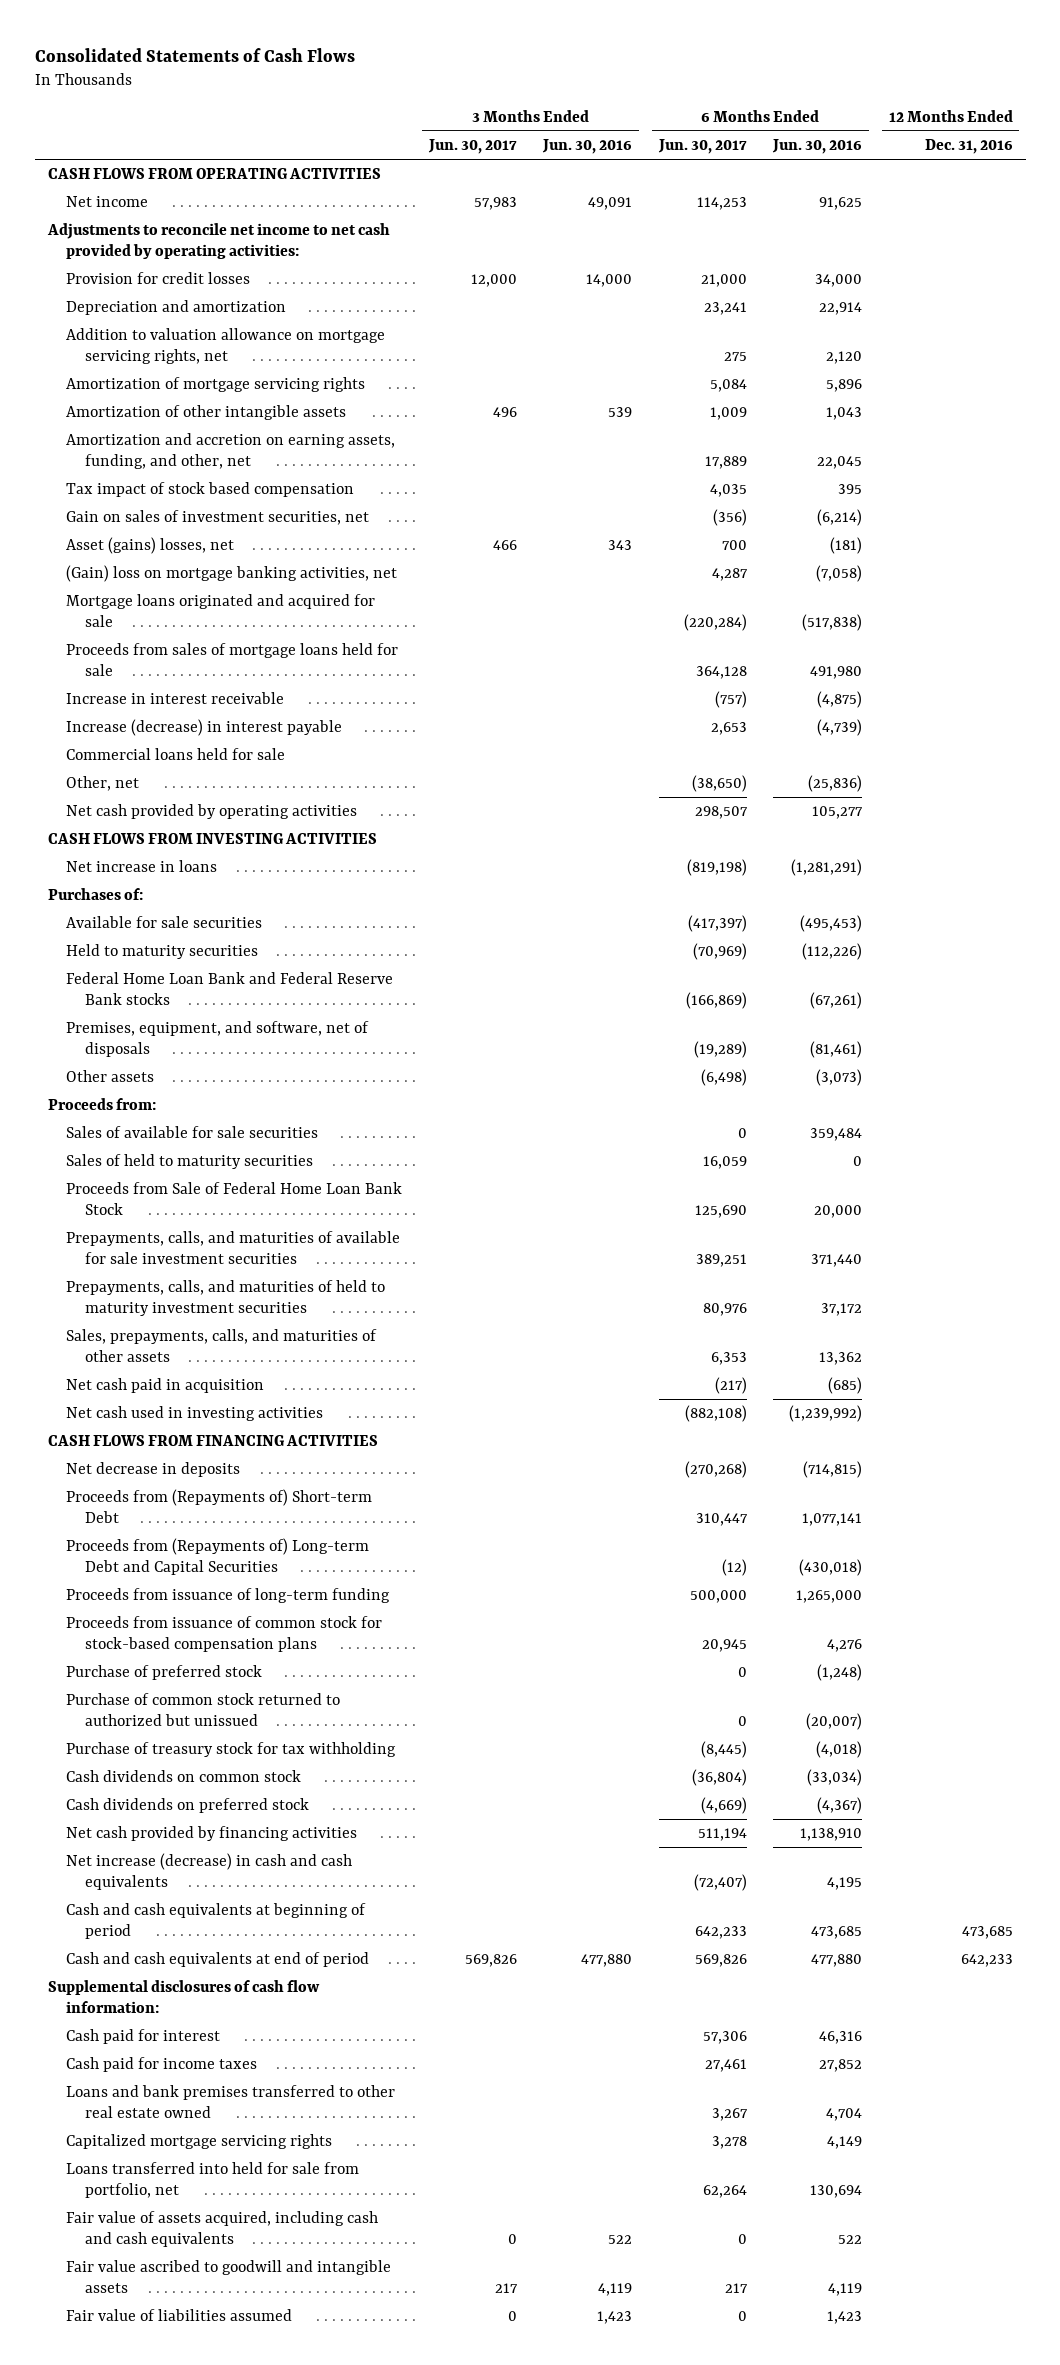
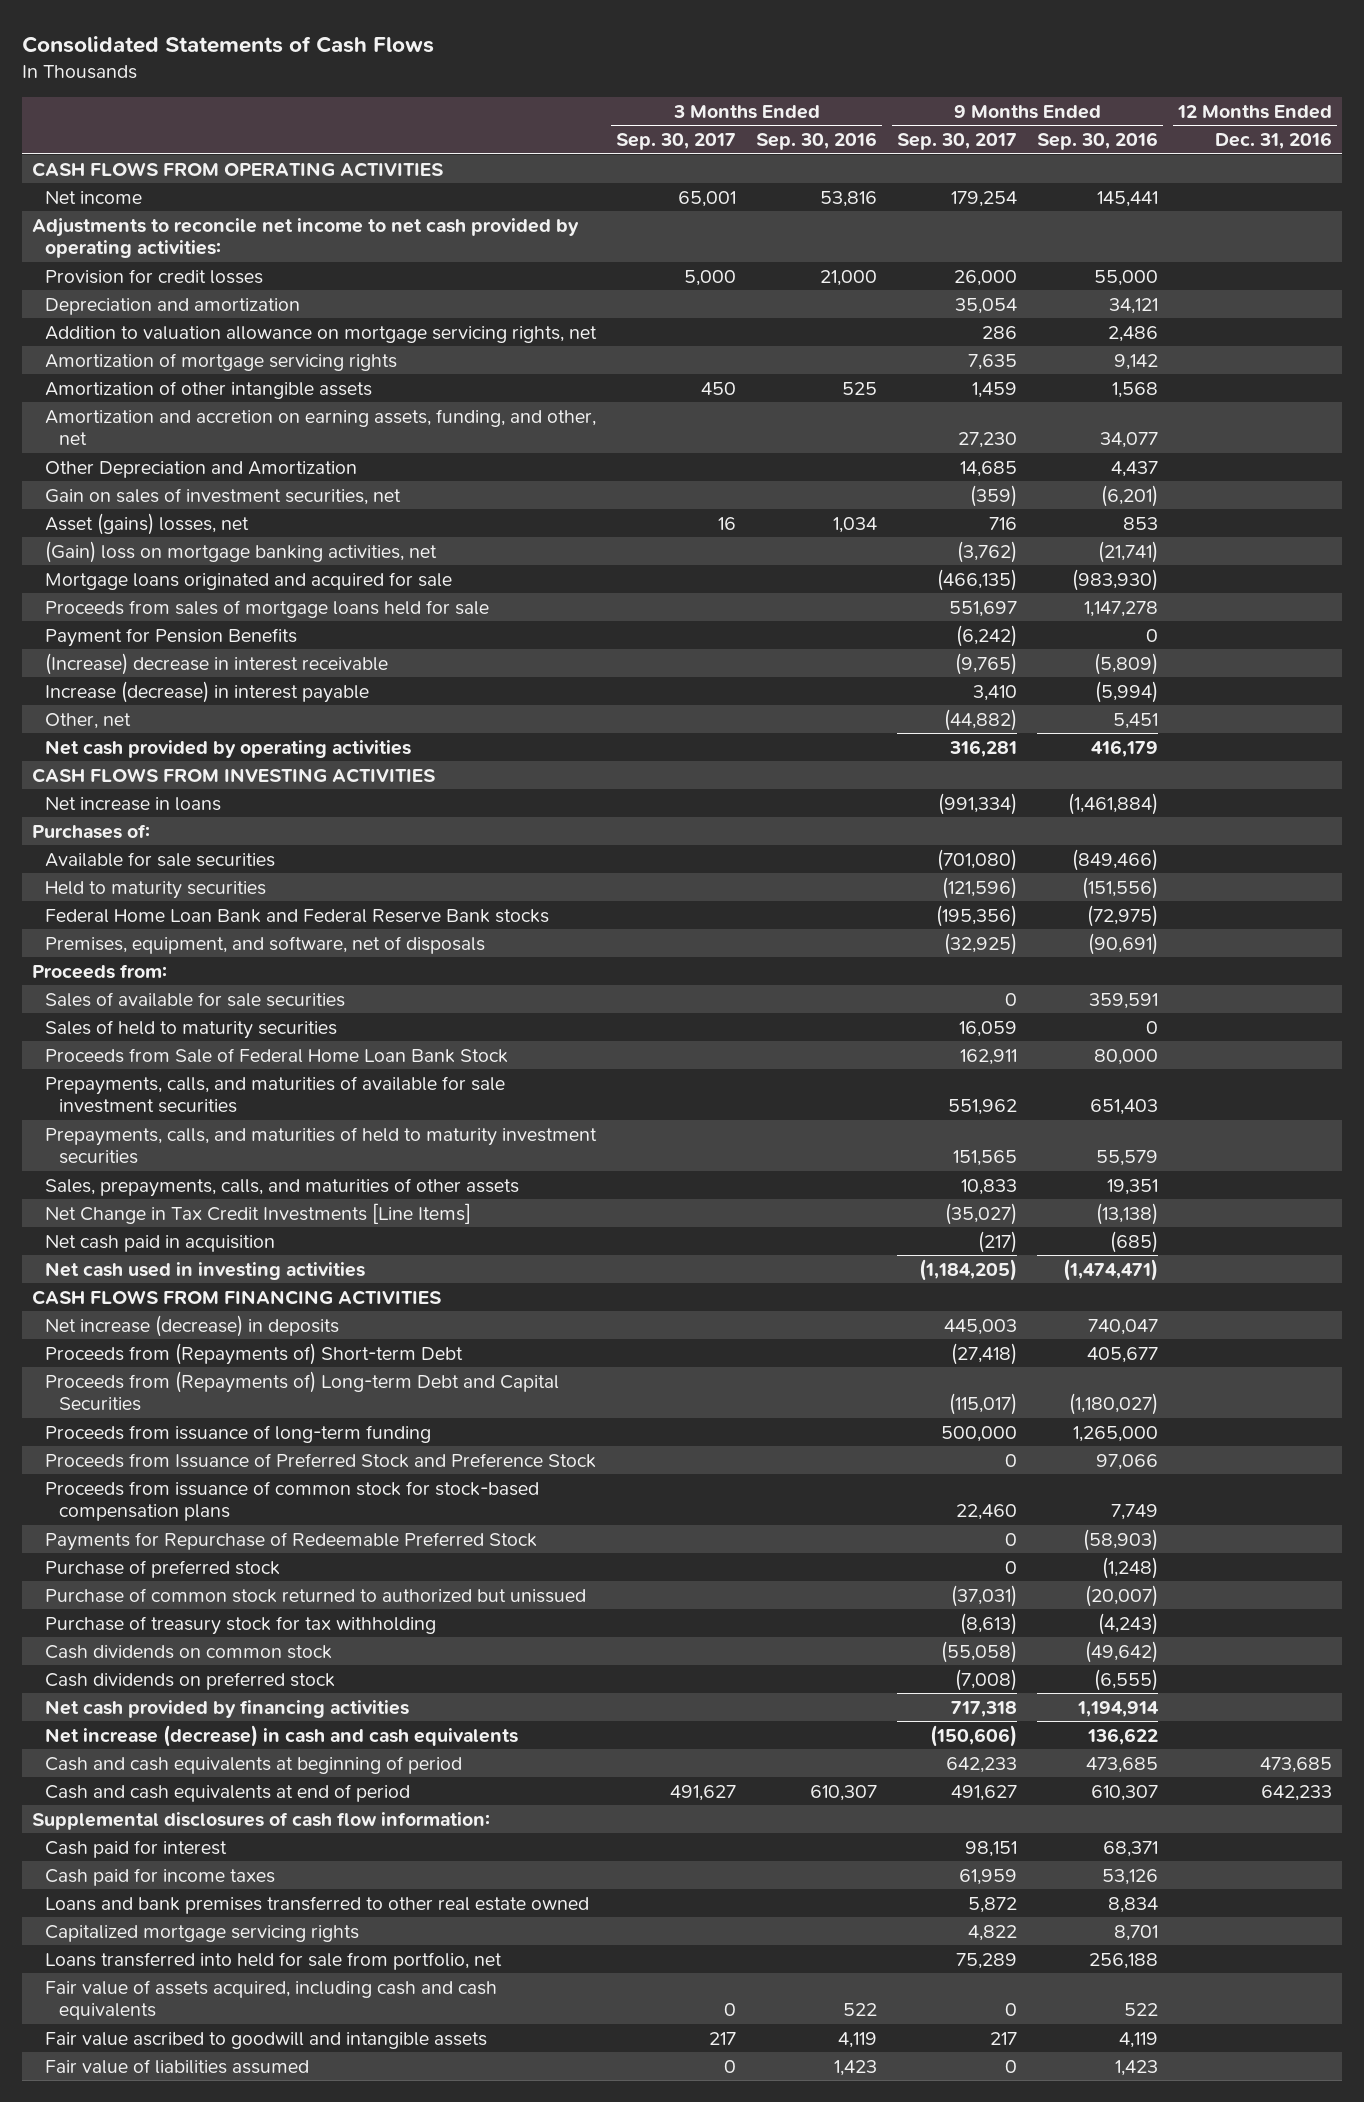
- | 3 Months Ended Jun. 30, 2017 | 3 Months Ended Jun. 30, 2016 | 6 Months Ended Jun. 30, 2017 | 6 Months Ended Jun. 30, 2016 | 12 Months Ended Dec. 31, 2016
+ | 3 Months Ended Sep. 30, 2017 | 3 Months Ended Sep. 30, 2016 | 9 Months Ended Sep. 30, 2017 | 9 Months Ended Sep. 30, 2016 | 12 Months Ended Dec. 31, 2016
- Tax impact of stock based compensation | | | 4,035 | 395 |
+ Other Depreciation and Amortization | | | 14,685 | 4,437 |
- Increase in interest receivable | | | (757) | (4,875) |
+ Payment for Pension Benefits | | | (6,242) | 0 |
+ (Increase) decrease in interest receivable | | | (9,765) | (5,809) |
- Commercial loans held for sale
- Other assets | | | (6,498) | (3,073) |
+ Net Change in Tax Credit Investments [Line Items] | | | (35,027) | (13,138) |
- Net decrease in deposits | | | (270,268) | (714,815) |
+ Net increase (decrease) in deposits | | | 445,003 | 740,047 |
+ Proceeds from Issuance of Preferred Stock and Preference Stock | | | 0 | 97,066 |
+ Payments for Repurchase of Redeemable Preferred Stock | | | 0 | (58,903) |

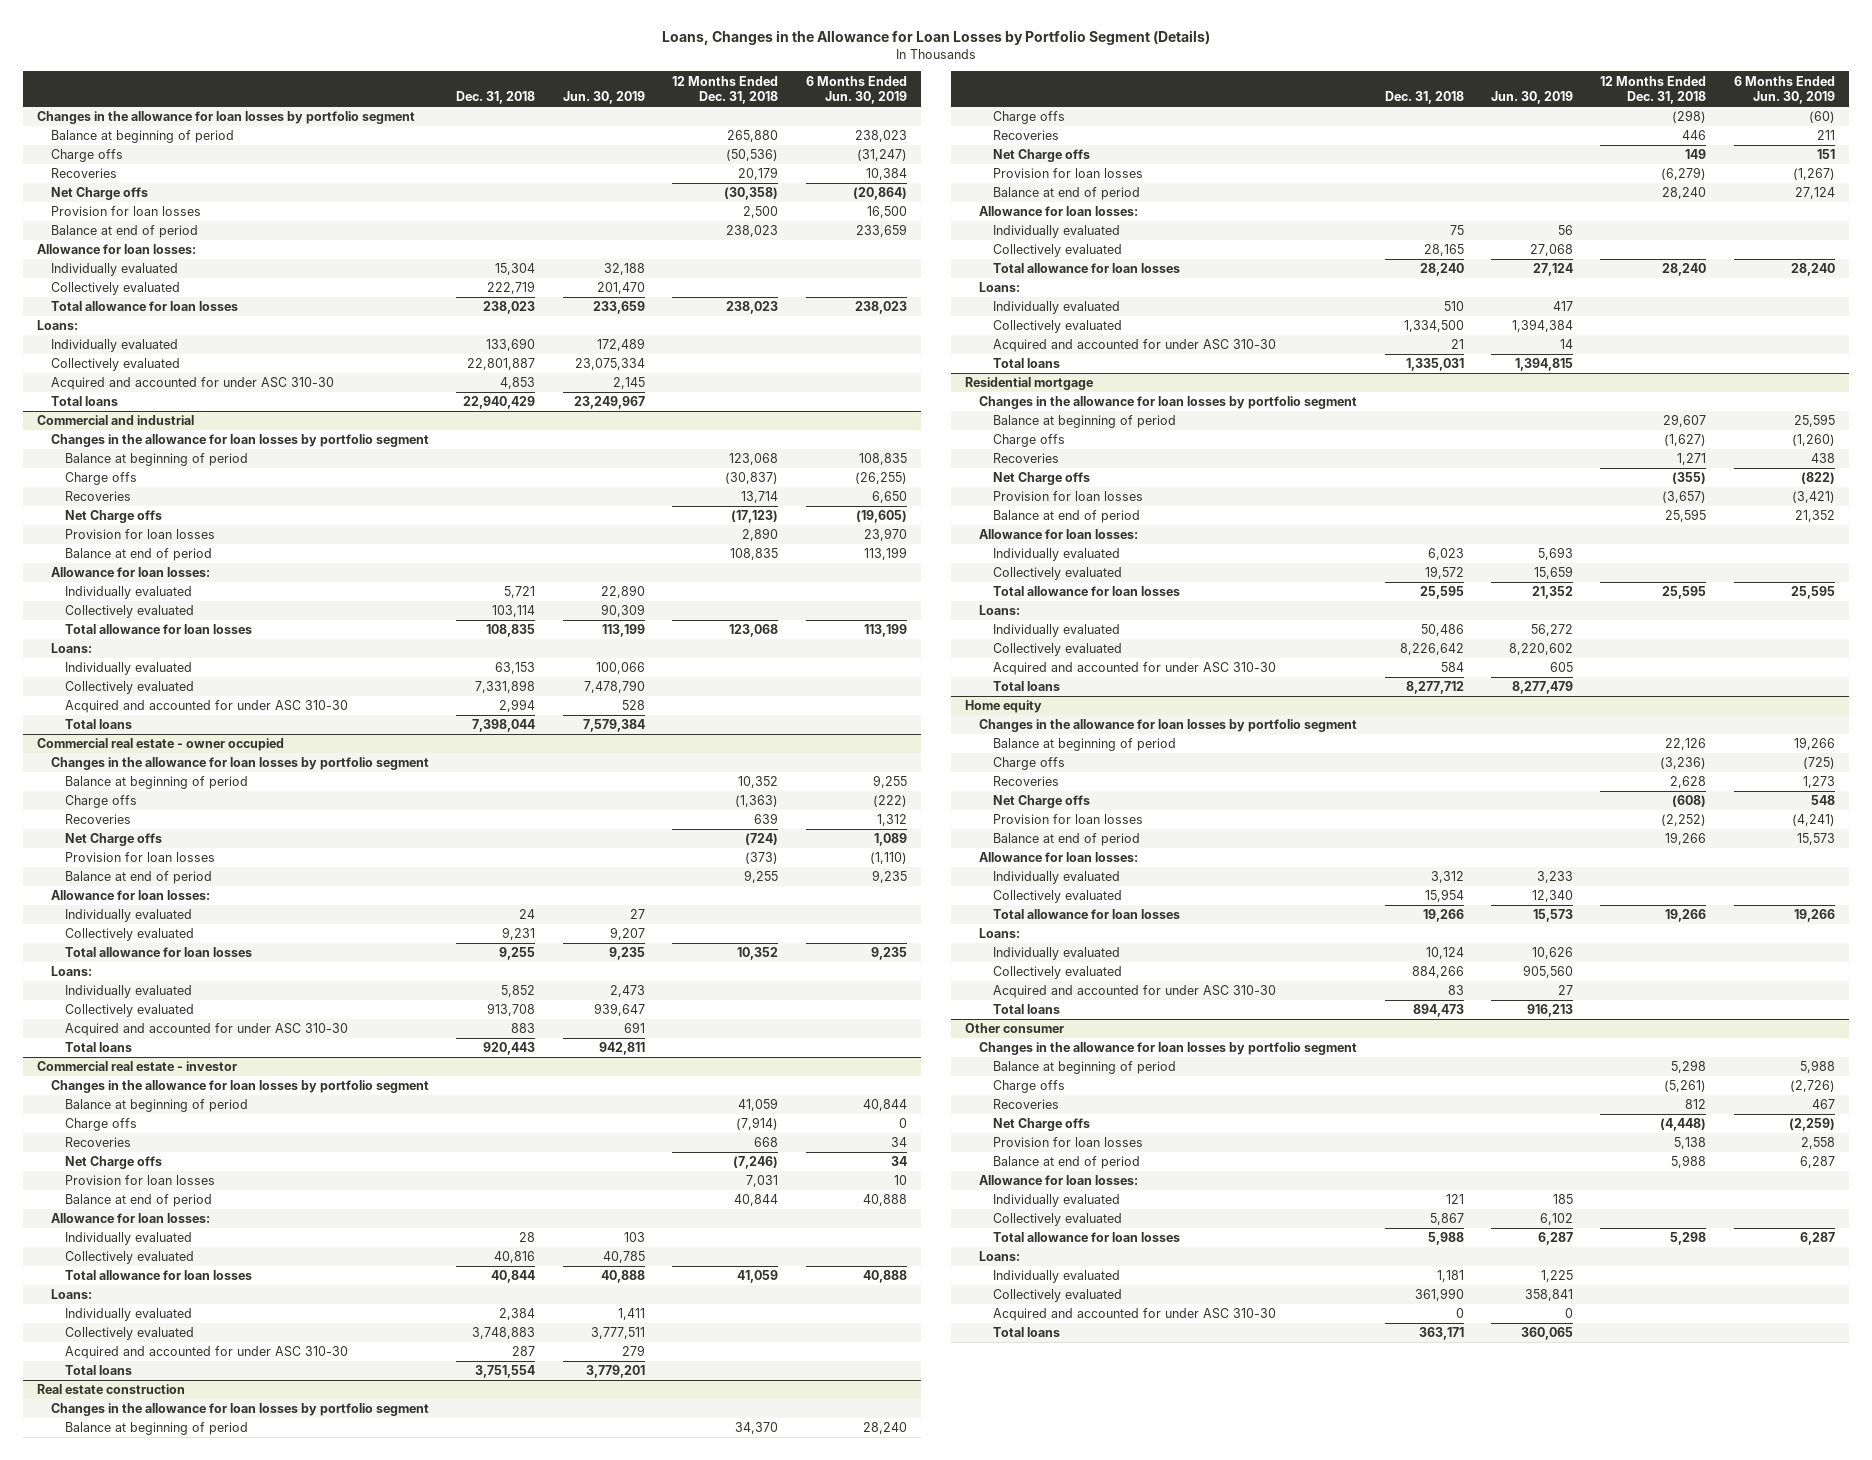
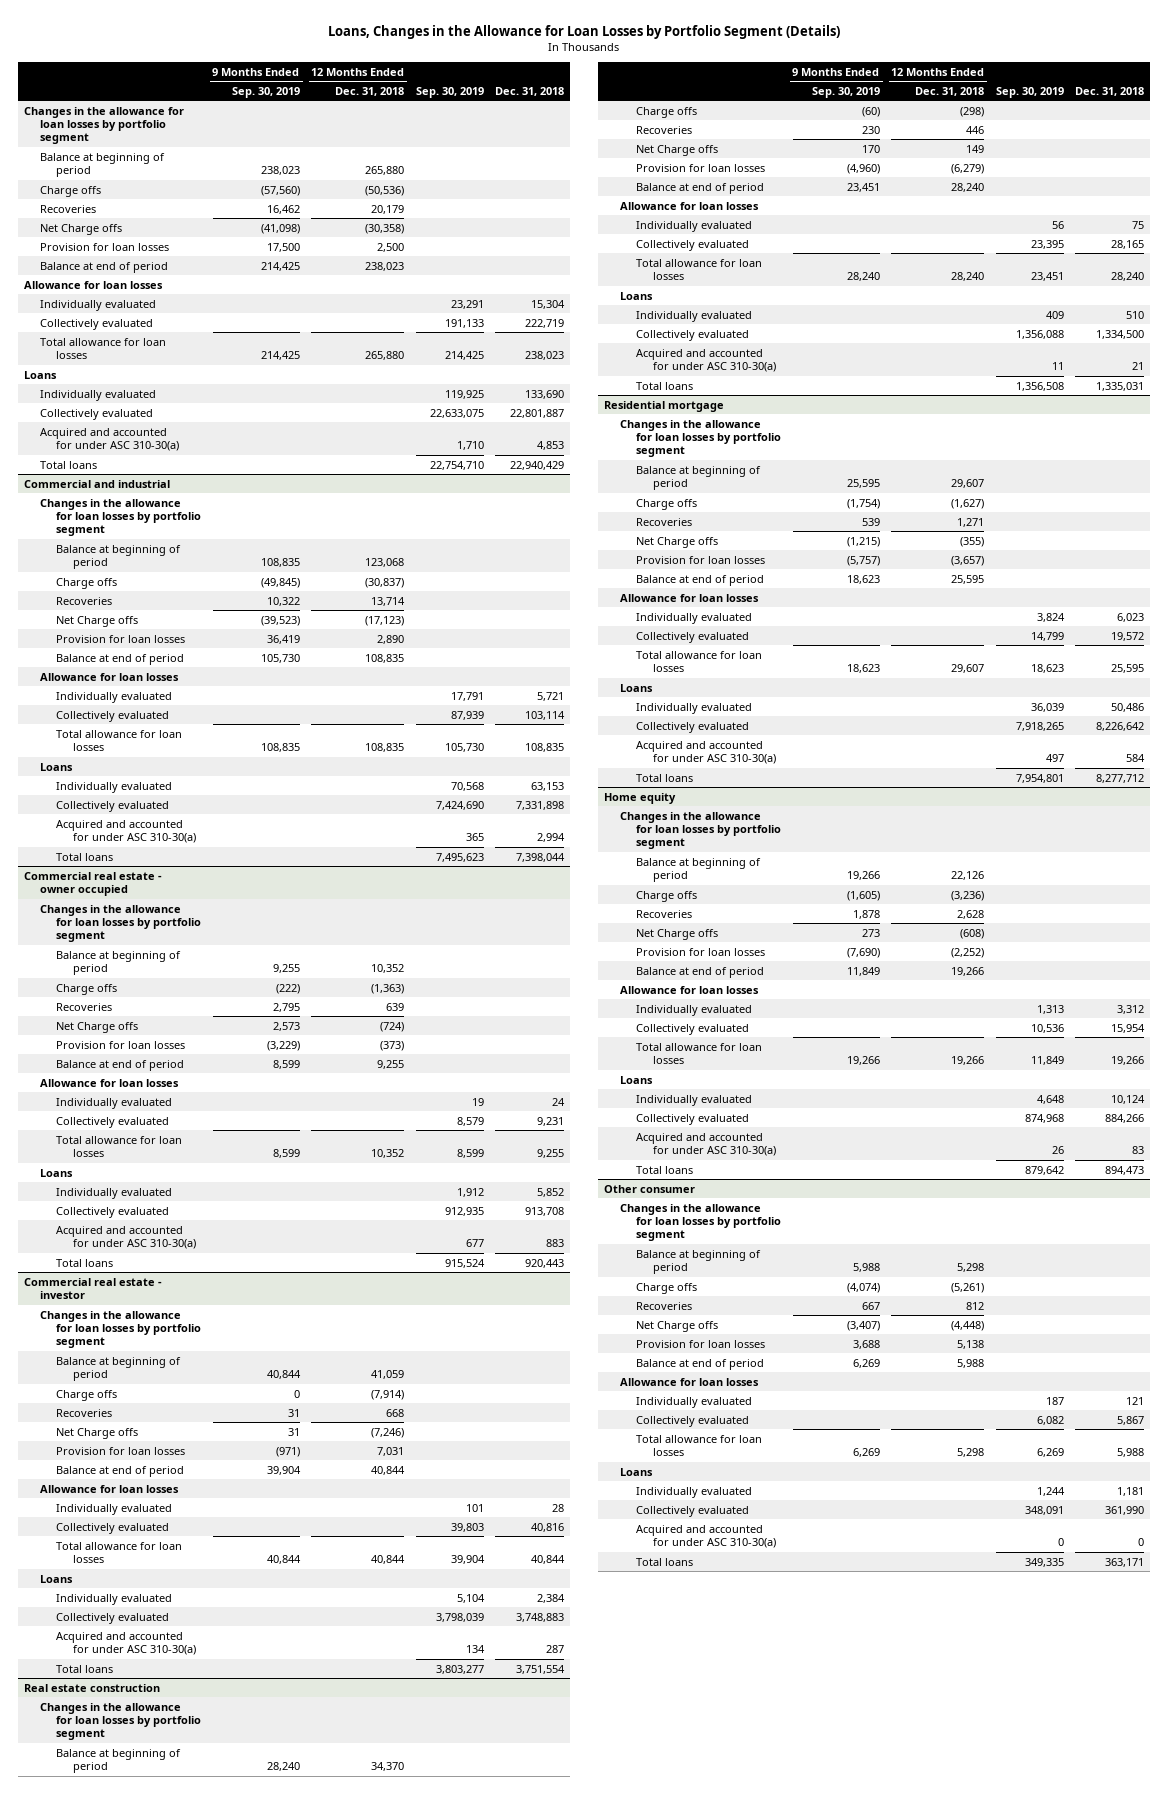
- | Dec. 31, 2018 | Jun. 30, 2019 | 12 Months Ended Dec. 31, 2018 | 6 Months Ended Jun. 30, 2019
+ | 9 Months Ended Sep. 30, 2019 | 12 Months Ended Dec. 31, 2018 | Sep. 30, 2019 | Dec. 31, 2018
- Allowance for loan losses:
+ Allowance for loan losses
- Total allowance for loan losses | 238,023 | 233,659 | 238,023 | 238,023
- Loans:
+ Total allowance for loan losses | 214,425 | 265,880 | 214,425 | 238,023
+ Loans
- Acquired and accounted for under ASC 310-30 | 4,853 | 2,145 | |
+ Acquired and accounted for under ASC 310-30(a) | | | 1,710 | 4,853
@ Commercial and industrial
- Allowance for loan losses:
+ Allowance for loan losses
- Total allowance for loan losses | 108,835 | 113,199 | 123,068 | 113,199
- Loans:
+ Total allowance for loan losses | 108,835 | 108,835 | 105,730 | 108,835
+ Loans
- Acquired and accounted for under ASC 310-30 | 2,994 | 528 | |
+ Acquired and accounted for under ASC 310-30(a) | | | 365 | 2,994
@ Commercial real estate - owner occupied
- Allowance for loan losses:
+ Allowance for loan losses
- Loans:
+ Loans
- Acquired and accounted for under ASC 310-30 | 883 | 691 | |
+ Acquired and accounted for under ASC 310-30(a) | | | 677 | 883
@ Commercial real estate - investor
- Allowance for loan losses:
+ Allowance for loan losses
- Total allowance for loan losses | 40,844 | 40,888 | 41,059 | 40,888
- Loans:
+ Total allowance for loan losses | 40,844 | 40,844 | 39,904 | 40,844
+ Loans
- Acquired and accounted for under ASC 310-30 | 287 | 279 | |
+ Acquired and accounted for under ASC 310-30(a) | | | 134 | 287
@ Real estate construction
- Allowance for loan losses:
+ Allowance for loan losses
- Loans:
+ Loans
- Acquired and accounted for under ASC 310-30 | 21 | 14 | |
+ Acquired and accounted for under ASC 310-30(a) | | | 11 | 21
@ Residential mortgage
- Allowance for loan losses:
+ Allowance for loan losses
- Total allowance for loan losses | 25,595 | 21,352 | 25,595 | 25,595
- Loans:
+ Total allowance for loan losses | 18,623 | 29,607 | 18,623 | 25,595
+ Loans
- Acquired and accounted for under ASC 310-30 | 584 | 605 | |
+ Acquired and accounted for under ASC 310-30(a) | | | 497 | 584
@ Home equity
- Allowance for loan losses:
+ Allowance for loan losses
- Loans:
+ Loans
- Acquired and accounted for under ASC 310-30 | 83 | 27 | |
+ Acquired and accounted for under ASC 310-30(a) | | | 26 | 83
@ Other consumer
- Allowance for loan losses:
+ Allowance for loan losses
- Loans:
+ Loans
- Acquired and accounted for under ASC 310-30 | 0 | 0 | |
+ Acquired and accounted for under ASC 310-30(a) | | | 0 | 0

